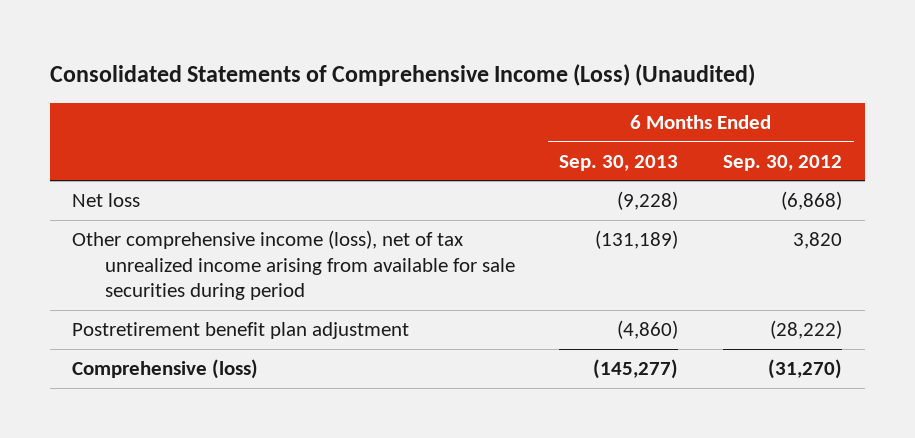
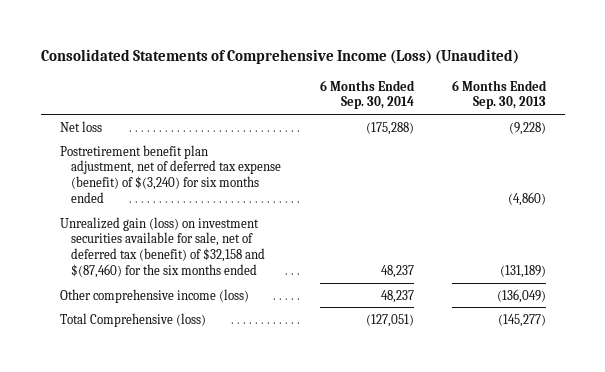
- | 6 Months Ended Sep. 30, 2013 | 6 Months Ended Sep. 30, 2012
+ | 6 Months Ended Sep. 30, 2014 | 6 Months Ended Sep. 30, 2013
- Other comprehensive income (loss), net of tax unrealized income arising from available for sale securities during period | (131,189) | 3,820
- Postretirement benefit plan adjustment | (4,860) | (28,222)
- Comprehensive (loss) | (145,277) | (31,270)
+ Postretirement benefit plan adjustment, net of deferred tax expense (benefit) of $(3,240) for six months ended | | (4,860)
+ Unrealized gain (loss) on investment securities available for sale, net of deferred tax (benefit) of $32,158 and $(87,460) for the six months ended | 48,237 | (131,189)
+ Other comprehensive income (loss) | 48,237 | (136,049)
+ Total Comprehensive (loss) | (127,051) | (145,277)

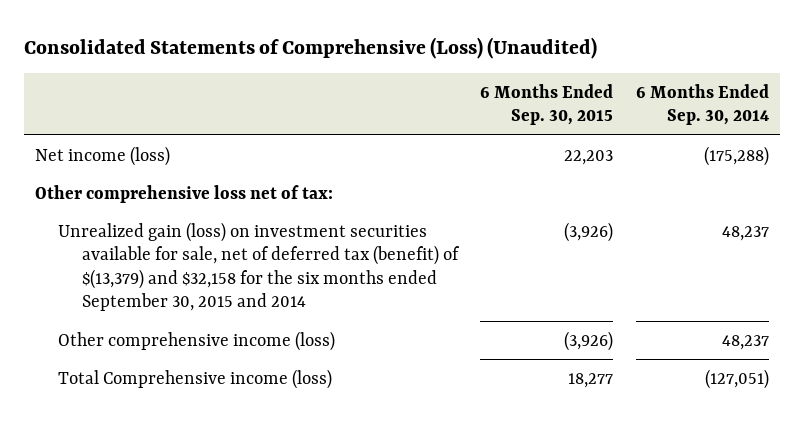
- Consolidated Statements of Comprehensive Income (Loss) (Unaudited)
+ Consolidated Statements of Comprehensive (Loss) (Unaudited)
- | 6 Months Ended Sep. 30, 2014 | 6 Months Ended Sep. 30, 2013
+ | 6 Months Ended Sep. 30, 2015 | 6 Months Ended Sep. 30, 2014
- Net loss | (175,288) | (9,228)
- Postretirement benefit plan adjustment, net of deferred tax expense (benefit) of $(3,240) for six months ended | | (4,860)
- Unrealized gain (loss) on investment securities available for sale, net of deferred tax (benefit) of $32,158 and $(87,460) for the six months ended | 48,237 | (131,189)
+ Net income (loss) | 22,203 | (175,288)
+ Other comprehensive loss net of tax:
+ Unrealized gain (loss) on investment securities available for sale, net of deferred tax (benefit) of $(13,379) and $32,158 for the six months ended September 30, 2015 and 2014 | (3,926) | 48,237
- Total Comprehensive (loss) | (127,051) | (145,277)
+ Total Comprehensive income (loss) | 18,277 | (127,051)

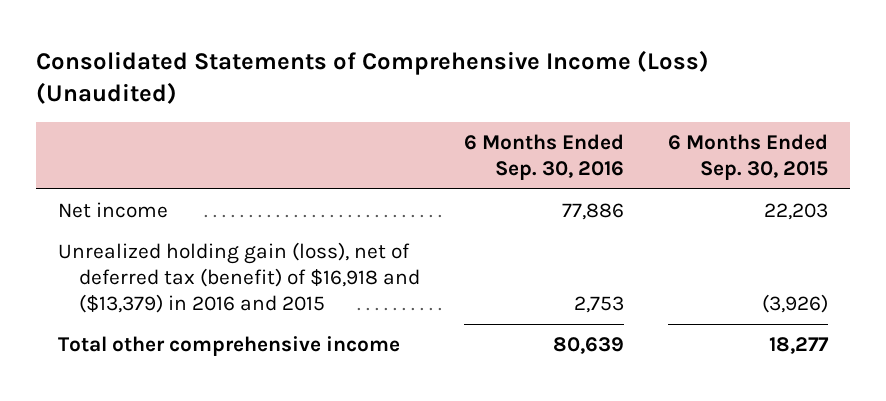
- Consolidated Statements of Comprehensive (Loss) (Unaudited)
+ Consolidated Statements of Comprehensive Income (Loss) (Unaudited)
- | 6 Months Ended Sep. 30, 2015 | 6 Months Ended Sep. 30, 2014
+ | 6 Months Ended Sep. 30, 2016 | 6 Months Ended Sep. 30, 2015
- Net income (loss) | 22,203 | (175,288)
- Other comprehensive loss net of tax:
- Unrealized gain (loss) on investment securities available for sale, net of deferred tax (benefit) of $(13,379) and $32,158 for the six months ended September 30, 2015 and 2014 | (3,926) | 48,237
- Other comprehensive income (loss) | (3,926) | 48,237
- Total Comprehensive income (loss) | 18,277 | (127,051)
+ Net income | 77,886 | 22,203
+ Unrealized holding gain (loss), net of deferred tax (benefit) of $16,918 and ($13,379) in 2016 and 2015 | 2,753 | (3,926)
+ Total other comprehensive income | 80,639 | 18,277

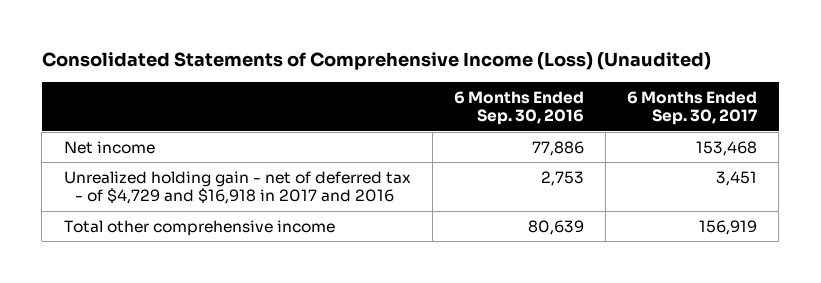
- | 6 Months Ended Sep. 30, 2016 | 6 Months Ended Sep. 30, 2015
+ | 6 Months Ended Sep. 30, 2016 | 6 Months Ended Sep. 30, 2017
- Unrealized holding gain (loss), net of deferred tax (benefit) of $16,918 and ($13,379) in 2016 and 2015 | 2,753 | (3,926)
+ Unrealized holding gain - net of deferred tax - of $4,729 and $16,918 in 2017 and 2016 | 2,753 | 3,451

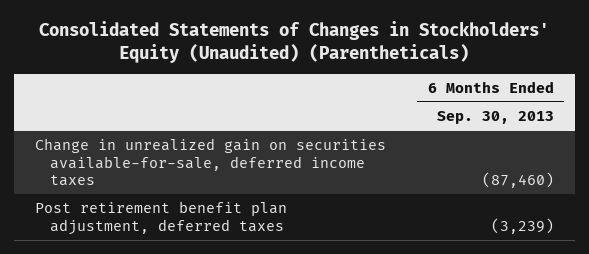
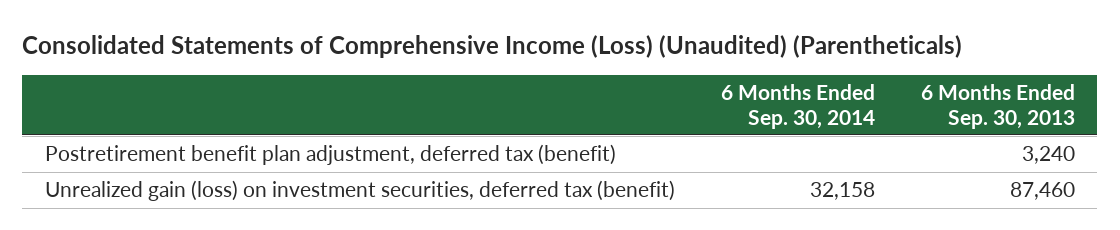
- Consolidated Statements of Changes in Stockholders' Equity (Unaudited) (Parentheticals)
+ Consolidated Statements of Comprehensive Income (Loss) (Unaudited) (Parentheticals)
- | 6 Months Ended Sep. 30, 2013
+ | 6 Months Ended Sep. 30, 2014 | 6 Months Ended Sep. 30, 2013
- Change in unrealized gain on securities available-for-sale, deferred income taxes | (87,460)
- Post retirement benefit plan adjustment, deferred taxes | (3,239)
+ Postretirement benefit plan adjustment, deferred tax (benefit) | | 3,240
+ Unrealized gain (loss) on investment securities, deferred tax (benefit) | 32,158 | 87,460

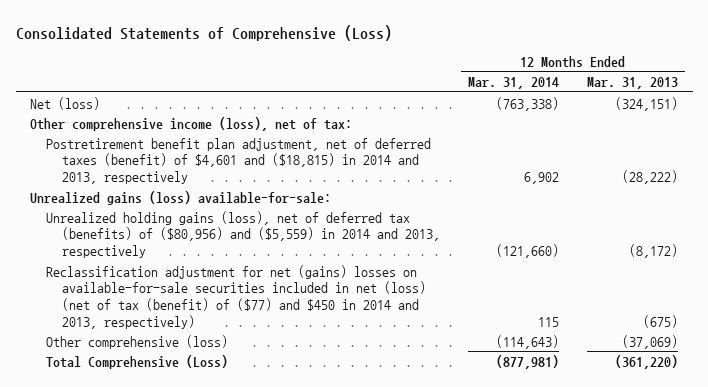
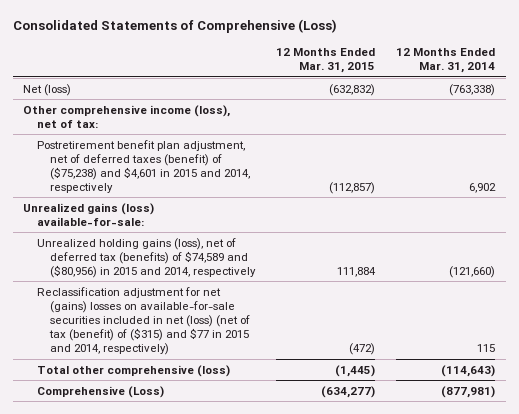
- | 12 Months Ended Mar. 31, 2014 | 12 Months Ended Mar. 31, 2013
+ | 12 Months Ended Mar. 31, 2015 | 12 Months Ended Mar. 31, 2014
- Postretirement benefit plan adjustment, net of deferred taxes (benefit) of $4,601 and ($18,815) in 2014 and 2013, respectively | 6,902 | (28,222)
+ Postretirement benefit plan adjustment, net of deferred taxes (benefit) of ($75,238) and $4,601 in 2015 and 2014, respectively | (112,857) | 6,902
- Unrealized holding gains (loss), net of deferred tax (benefits) of ($80,956) and ($5,559) in 2014 and 2013, respectively | (121,660) | (8,172)
- Reclassification adjustment for net (gains) losses on available-for-sale securities included in net (loss) (net of tax (benefit) of ($77) and $450 in 2014 and 2013, respectively) | 115 | (675)
- Other comprehensive (loss) | (114,643) | (37,069)
- Total Comprehensive (Loss) | (877,981) | (361,220)
+ Unrealized holding gains (loss), net of deferred tax (benefits) of $74,589 and ($80,956) in 2015 and 2014, respectively | 111,884 | (121,660)
+ Reclassification adjustment for net (gains) losses on available-for-sale securities included in net (loss) (net of tax (benefit) of ($315) and $77 in 2015 and 2014, respectively) | (472) | 115
+ Total other comprehensive (loss) | (1,445) | (114,643)
+ Comprehensive (Loss) | (634,277) | (877,981)

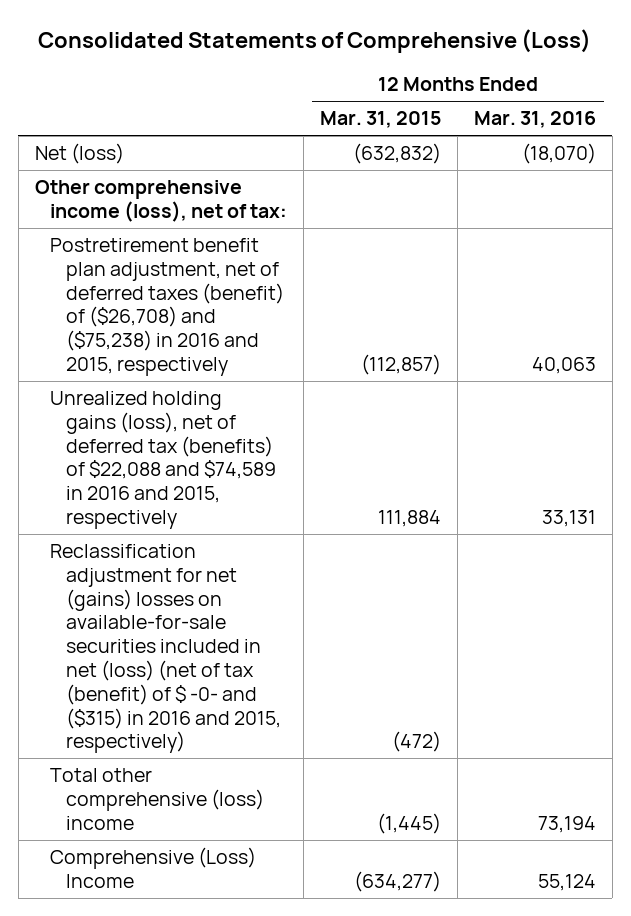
- | 12 Months Ended Mar. 31, 2015 | 12 Months Ended Mar. 31, 2014
+ | 12 Months Ended Mar. 31, 2015 | 12 Months Ended Mar. 31, 2016
- Postretirement benefit plan adjustment, net of deferred taxes (benefit) of ($75,238) and $4,601 in 2015 and 2014, respectively | (112,857) | 6,902
- Unrealized gains (loss) available-for-sale:
- Unrealized holding gains (loss), net of deferred tax (benefits) of $74,589 and ($80,956) in 2015 and 2014, respectively | 111,884 | (121,660)
- Reclassification adjustment for net (gains) losses on available-for-sale securities included in net (loss) (net of tax (benefit) of ($315) and $77 in 2015 and 2014, respectively) | (472) | 115
- Total other comprehensive (loss) | (1,445) | (114,643)
- Comprehensive (Loss) | (634,277) | (877,981)
+ Postretirement benefit plan adjustment, net of deferred taxes (benefit) of ($26,708) and ($75,238) in 2016 and 2015, respectively | (112,857) | 40,063
+ Unrealized holding gains (loss), net of deferred tax (benefits) of $22,088 and $74,589 in 2016 and 2015, respectively | 111,884 | 33,131
+ Reclassification adjustment for net (gains) losses on available-for-sale securities included in net (loss) (net of tax (benefit) of $ -0- and ($315) in 2016 and 2015, respectively) | (472) |
+ Total other comprehensive (loss) income | (1,445) | 73,194
+ Comprehensive (Loss) Income | (634,277) | 55,124

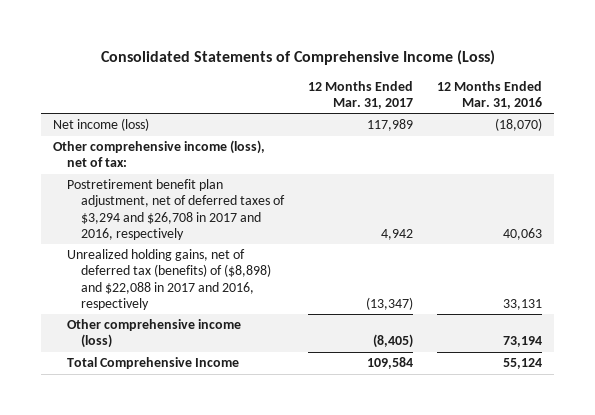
- Consolidated Statements of Comprehensive (Loss)
+ Consolidated Statements of Comprehensive Income (Loss)
- | 12 Months Ended Mar. 31, 2015 | 12 Months Ended Mar. 31, 2016
+ | 12 Months Ended Mar. 31, 2017 | 12 Months Ended Mar. 31, 2016
- Net (loss) | (632,832) | (18,070)
+ Net income (loss) | 117,989 | (18,070)
- Postretirement benefit plan adjustment, net of deferred taxes (benefit) of ($26,708) and ($75,238) in 2016 and 2015, respectively | (112,857) | 40,063
- Unrealized holding gains (loss), net of deferred tax (benefits) of $22,088 and $74,589 in 2016 and 2015, respectively | 111,884 | 33,131
- Reclassification adjustment for net (gains) losses on available-for-sale securities included in net (loss) (net of tax (benefit) of $ -0- and ($315) in 2016 and 2015, respectively) | (472) |
- Total other comprehensive (loss) income | (1,445) | 73,194
- Comprehensive (Loss) Income | (634,277) | 55,124
+ Postretirement benefit plan adjustment, net of deferred taxes of $3,294 and $26,708 in 2017 and 2016, respectively | 4,942 | 40,063
+ Unrealized holding gains, net of deferred tax (benefits) of ($8,898) and $22,088 in 2017 and 2016, respectively | (13,347) | 33,131
+ Other comprehensive income (loss) | (8,405) | 73,194
+ Total Comprehensive Income | 109,584 | 55,124

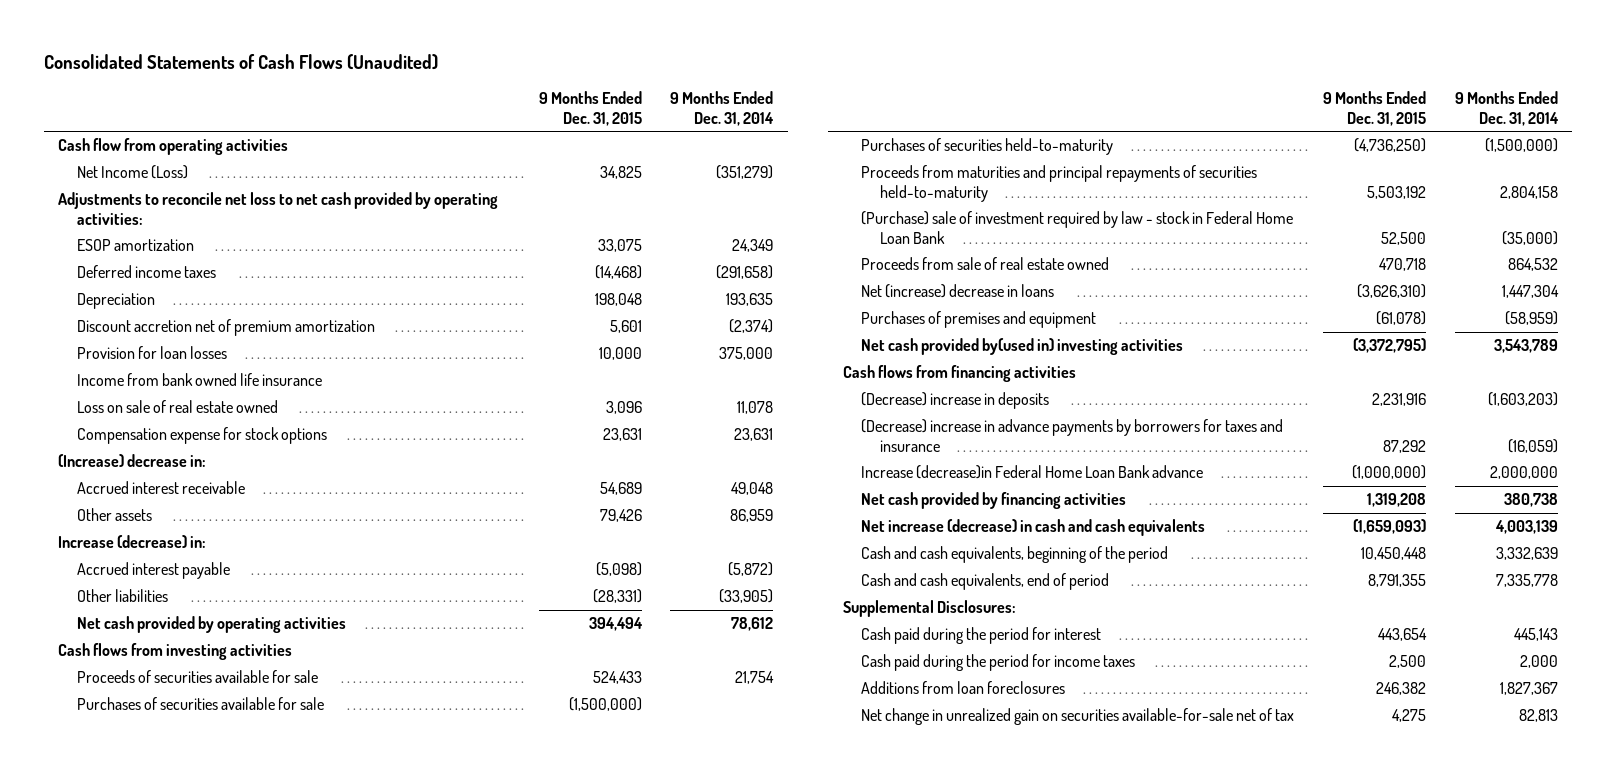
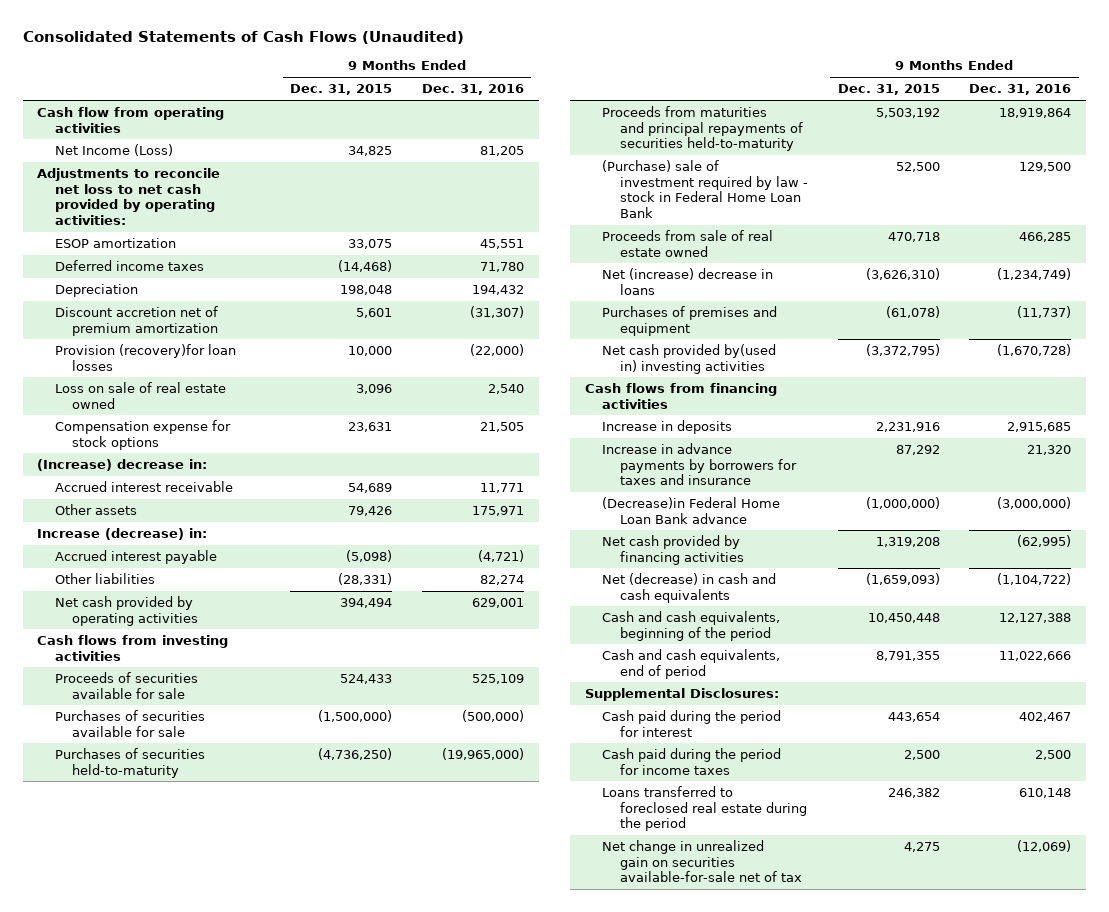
- | 9 Months Ended Dec. 31, 2015 | 9 Months Ended Dec. 31, 2014
+ | 9 Months Ended Dec. 31, 2015 | 9 Months Ended Dec. 31, 2016
- Provision for loan losses | 10,000 | 375,000
- Income from bank owned life insurance
+ Provision (recovery)for loan losses | 10,000 | (22,000)
- (Decrease) increase in deposits | 2,231,916 | (1,603,203)
- (Decrease) increase in advance payments by borrowers for taxes and insurance | 87,292 | (16,059)
- Increase (decrease)in Federal Home Loan Bank advance | (1,000,000) | 2,000,000
+ Increase in deposits | 2,231,916 | 2,915,685
+ Increase in advance payments by borrowers for taxes and insurance | 87,292 | 21,320
+ (Decrease)in Federal Home Loan Bank advance | (1,000,000) | (3,000,000)
- Net increase (decrease) in cash and cash equivalents | (1,659,093) | 4,003,139
+ Net (decrease) in cash and cash equivalents | (1,659,093) | (1,104,722)
- Additions from loan foreclosures | 246,382 | 1,827,367
+ Loans transferred to foreclosed real estate during the period | 246,382 | 610,148

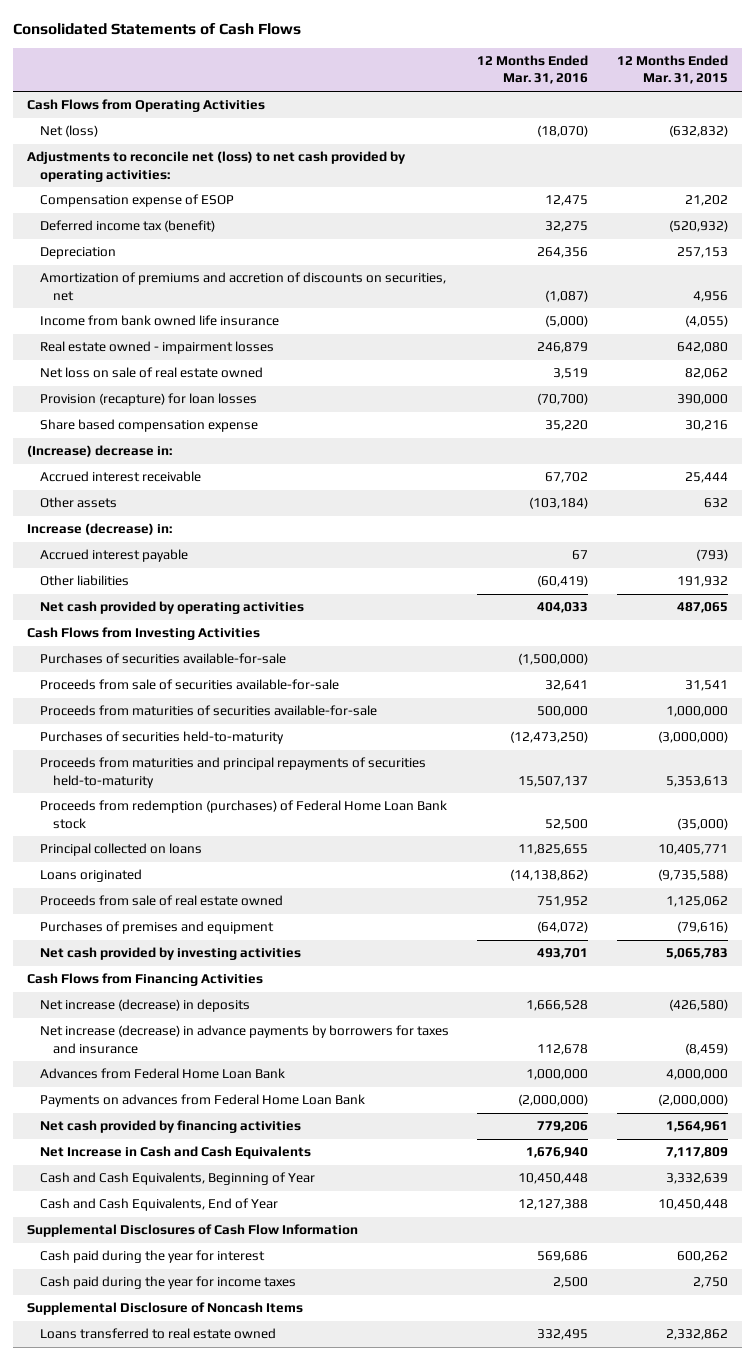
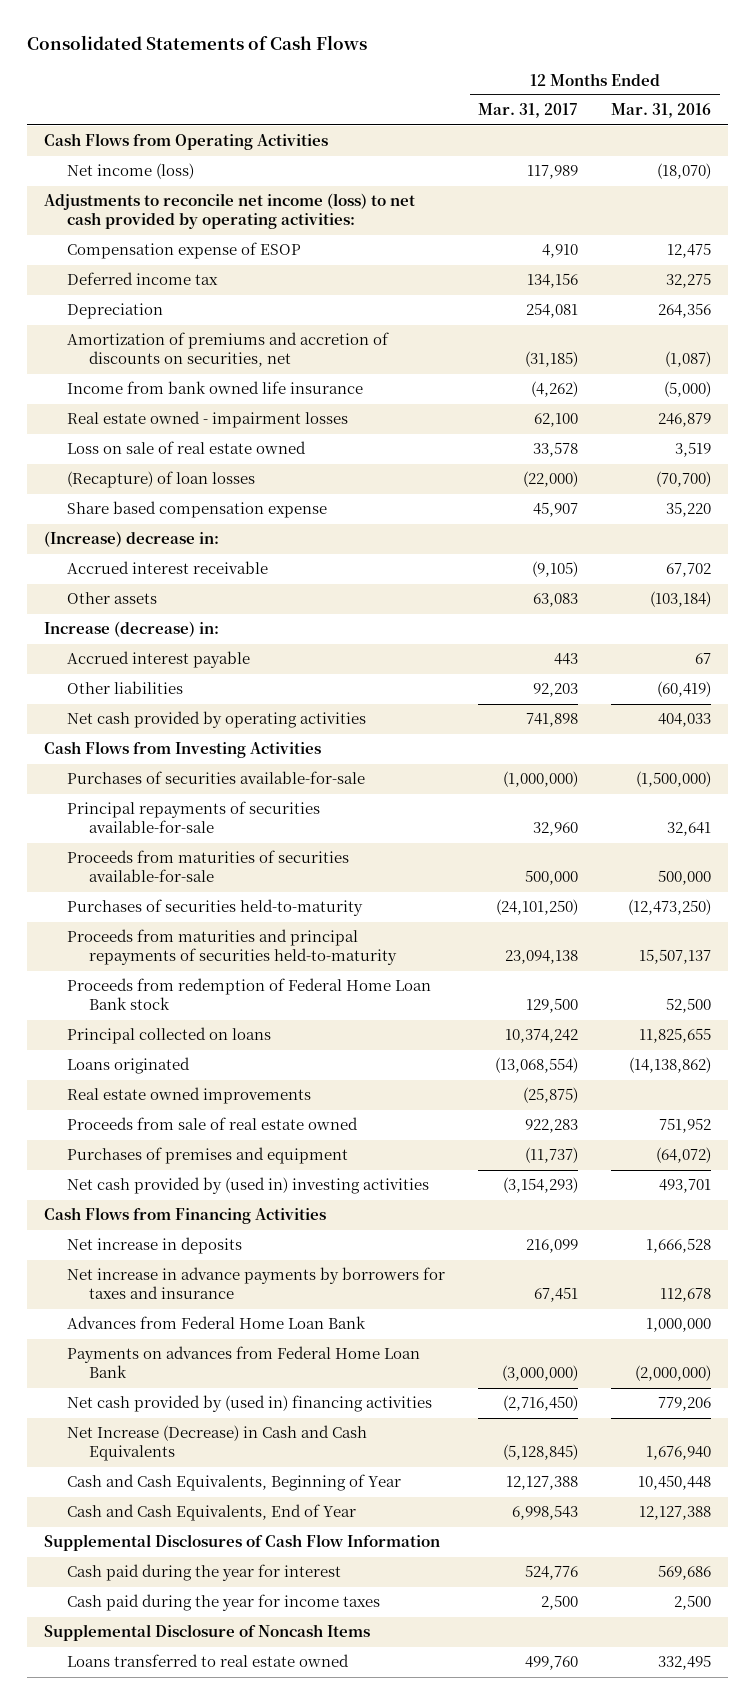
- | 12 Months Ended Mar. 31, 2016 | 12 Months Ended Mar. 31, 2015
+ | 12 Months Ended Mar. 31, 2017 | 12 Months Ended Mar. 31, 2016
- Net (loss) | (18,070) | (632,832)
- Adjustments to reconcile net (loss) to net cash provided by operating activities:
+ Net income (loss) | 117,989 | (18,070)
+ Adjustments to reconcile net income (loss) to net cash provided by operating activities:
- Deferred income tax (benefit) | 32,275 | (520,932)
+ Deferred income tax | 134,156 | 32,275
- Net loss on sale of real estate owned | 3,519 | 82,062
- Provision (recapture) for loan losses | (70,700) | 390,000
+ Loss on sale of real estate owned | 33,578 | 3,519
+ (Recapture) of loan losses | (22,000) | (70,700)
- Proceeds from sale of securities available-for-sale | 32,641 | 31,541
+ Principal repayments of securities available-for-sale | 32,960 | 32,641
- Proceeds from redemption (purchases) of Federal Home Loan Bank stock | 52,500 | (35,000)
+ Proceeds from redemption of Federal Home Loan Bank stock | 129,500 | 52,500
+ Real estate owned improvements | (25,875) |
- Net cash provided by investing activities | 493,701 | 5,065,783
+ Net cash provided by (used in) investing activities | (3,154,293) | 493,701
- Net increase (decrease) in deposits | 1,666,528 | (426,580)
- Net increase (decrease) in advance payments by borrowers for taxes and insurance | 112,678 | (8,459)
+ Net increase in deposits | 216,099 | 1,666,528
+ Net increase in advance payments by borrowers for taxes and insurance | 67,451 | 112,678
- Net cash provided by financing activities | 779,206 | 1,564,961
- Net Increase in Cash and Cash Equivalents | 1,676,940 | 7,117,809
+ Net cash provided by (used in) financing activities | (2,716,450) | 779,206
+ Net Increase (Decrease) in Cash and Cash Equivalents | (5,128,845) | 1,676,940

